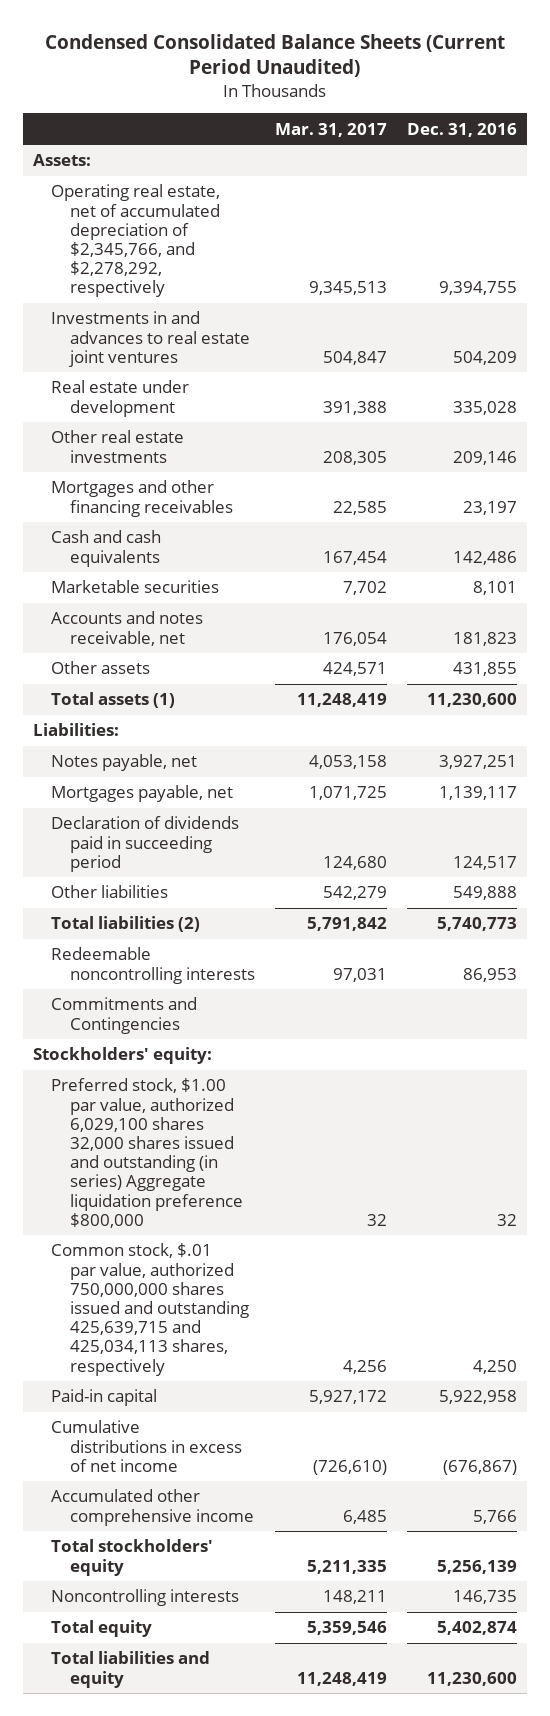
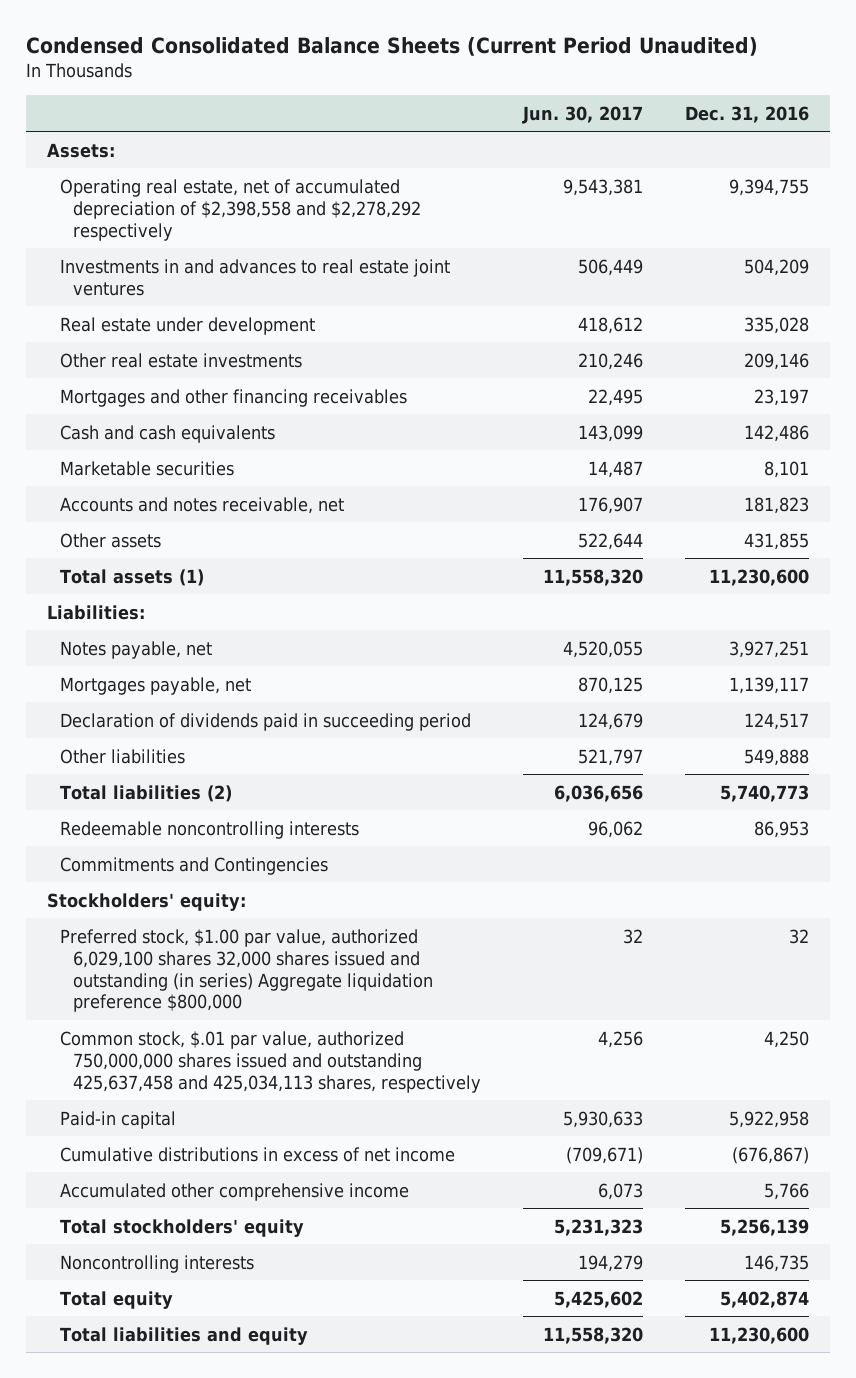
- | Mar. 31, 2017 | Dec. 31, 2016
+ | Jun. 30, 2017 | Dec. 31, 2016
- Operating real estate, net of accumulated depreciation of $2,345,766, and $2,278,292, respectively | 9,345,513 | 9,394,755
+ Operating real estate, net of accumulated depreciation of $2,398,558 and $2,278,292 respectively | 9,543,381 | 9,394,755
- Common stock, $.01 par value, authorized 750,000,000 shares issued and outstanding 425,639,715 and 425,034,113 shares, respectively | 4,256 | 4,250
+ Common stock, $.01 par value, authorized 750,000,000 shares issued and outstanding 425,637,458 and 425,034,113 shares, respectively | 4,256 | 4,250

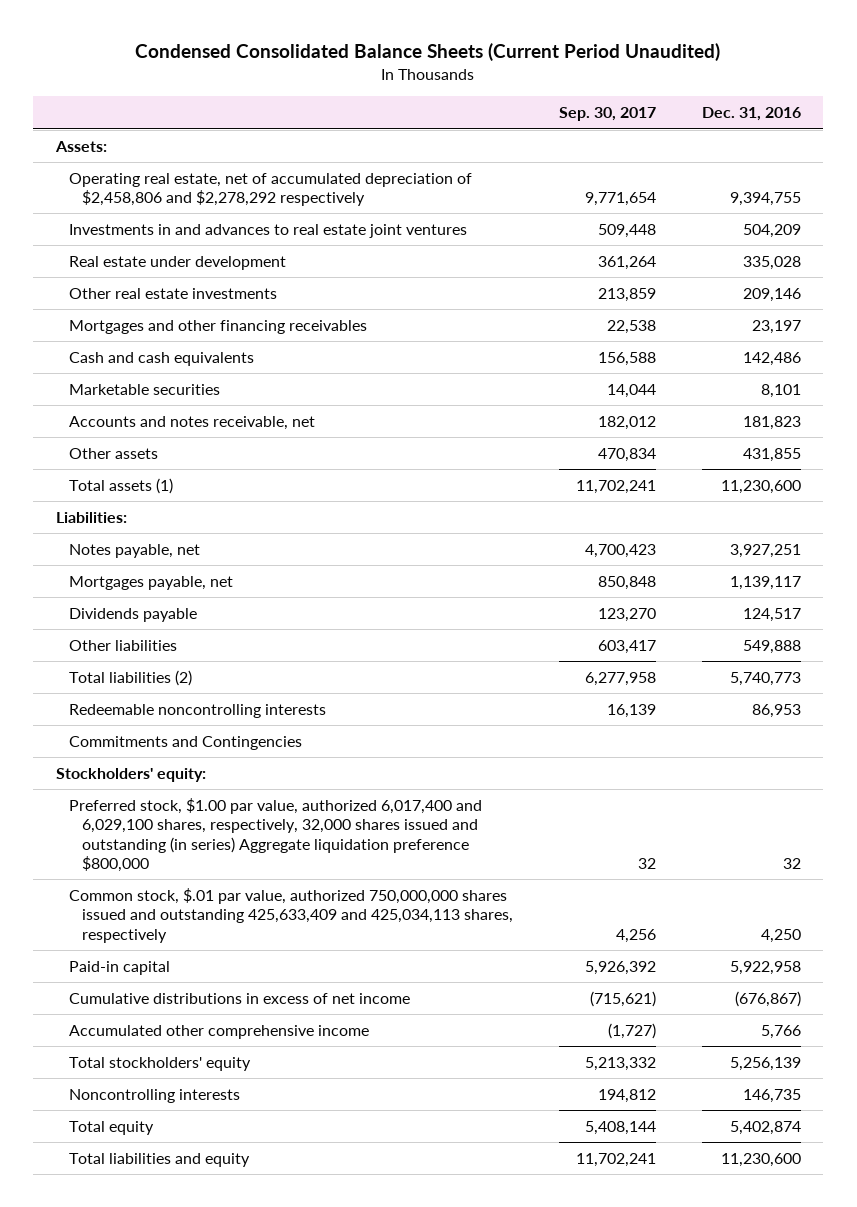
- | Jun. 30, 2017 | Dec. 31, 2016
+ | Sep. 30, 2017 | Dec. 31, 2016
- Operating real estate, net of accumulated depreciation of $2,398,558 and $2,278,292 respectively | 9,543,381 | 9,394,755
+ Operating real estate, net of accumulated depreciation of $2,458,806 and $2,278,292 respectively | 9,771,654 | 9,394,755
- Declaration of dividends paid in succeeding period | 124,679 | 124,517
+ Dividends payable | 123,270 | 124,517
- Preferred stock, $1.00 par value, authorized 6,029,100 shares 32,000 shares issued and outstanding (in series) Aggregate liquidation preference $800,000 | 32 | 32
- Common stock, $.01 par value, authorized 750,000,000 shares issued and outstanding 425,637,458 and 425,034,113 shares, respectively | 4,256 | 4,250
+ Preferred stock, $1.00 par value, authorized 6,017,400 and 6,029,100 shares, respectively, 32,000 shares issued and outstanding (in series) Aggregate liquidation preference $800,000 | 32 | 32
+ Common stock, $.01 par value, authorized 750,000,000 shares issued and outstanding 425,633,409 and 425,034,113 shares, respectively | 4,256 | 4,250

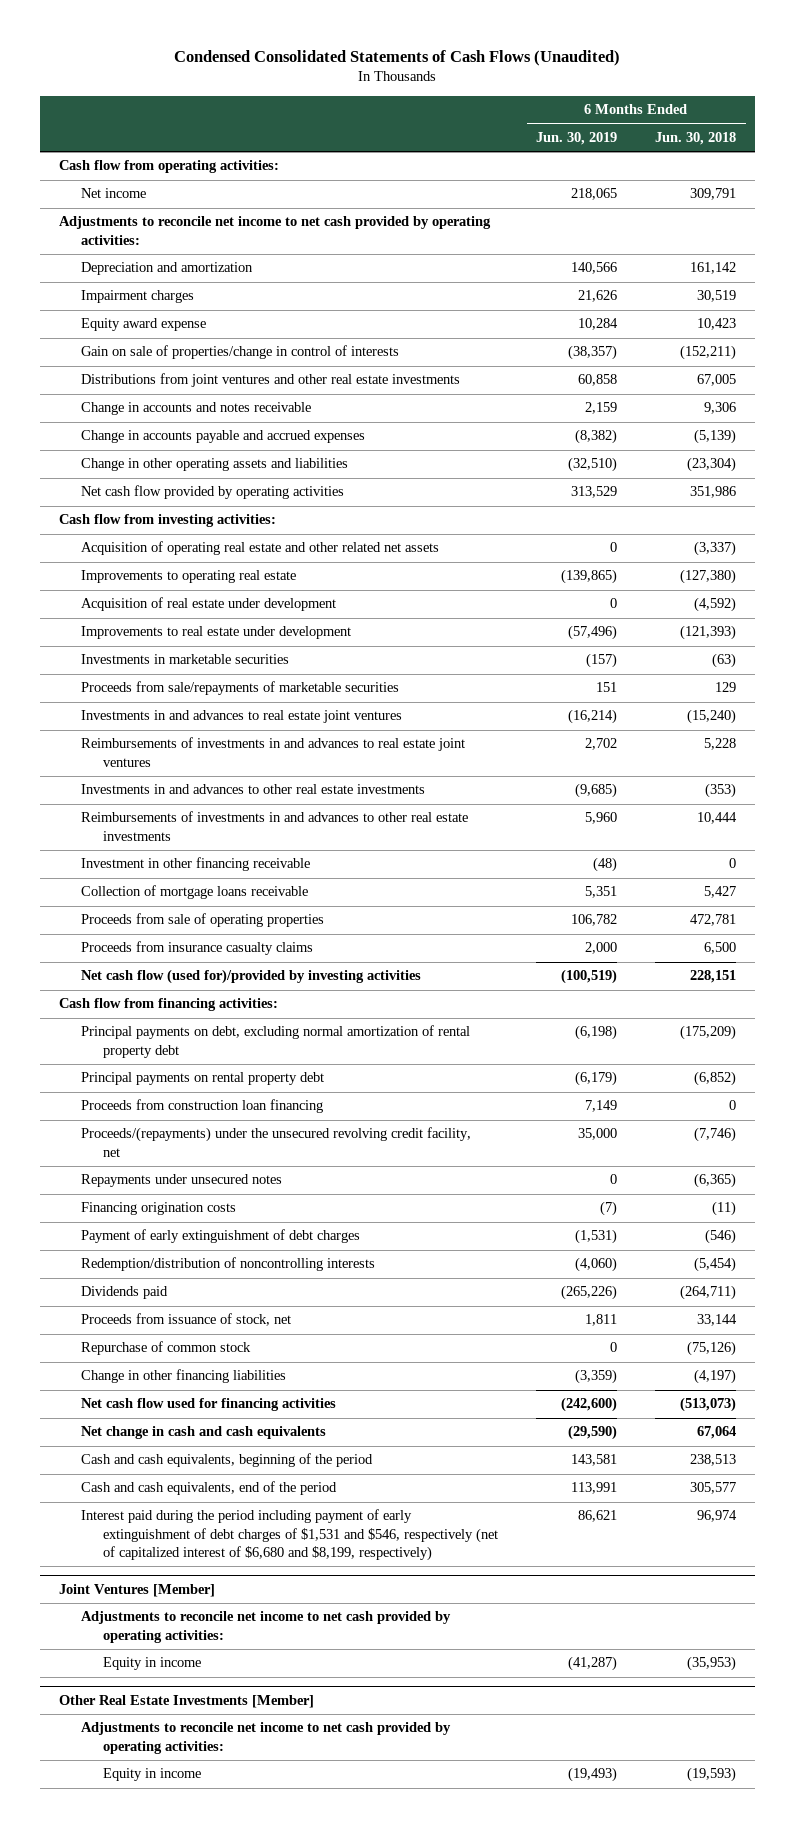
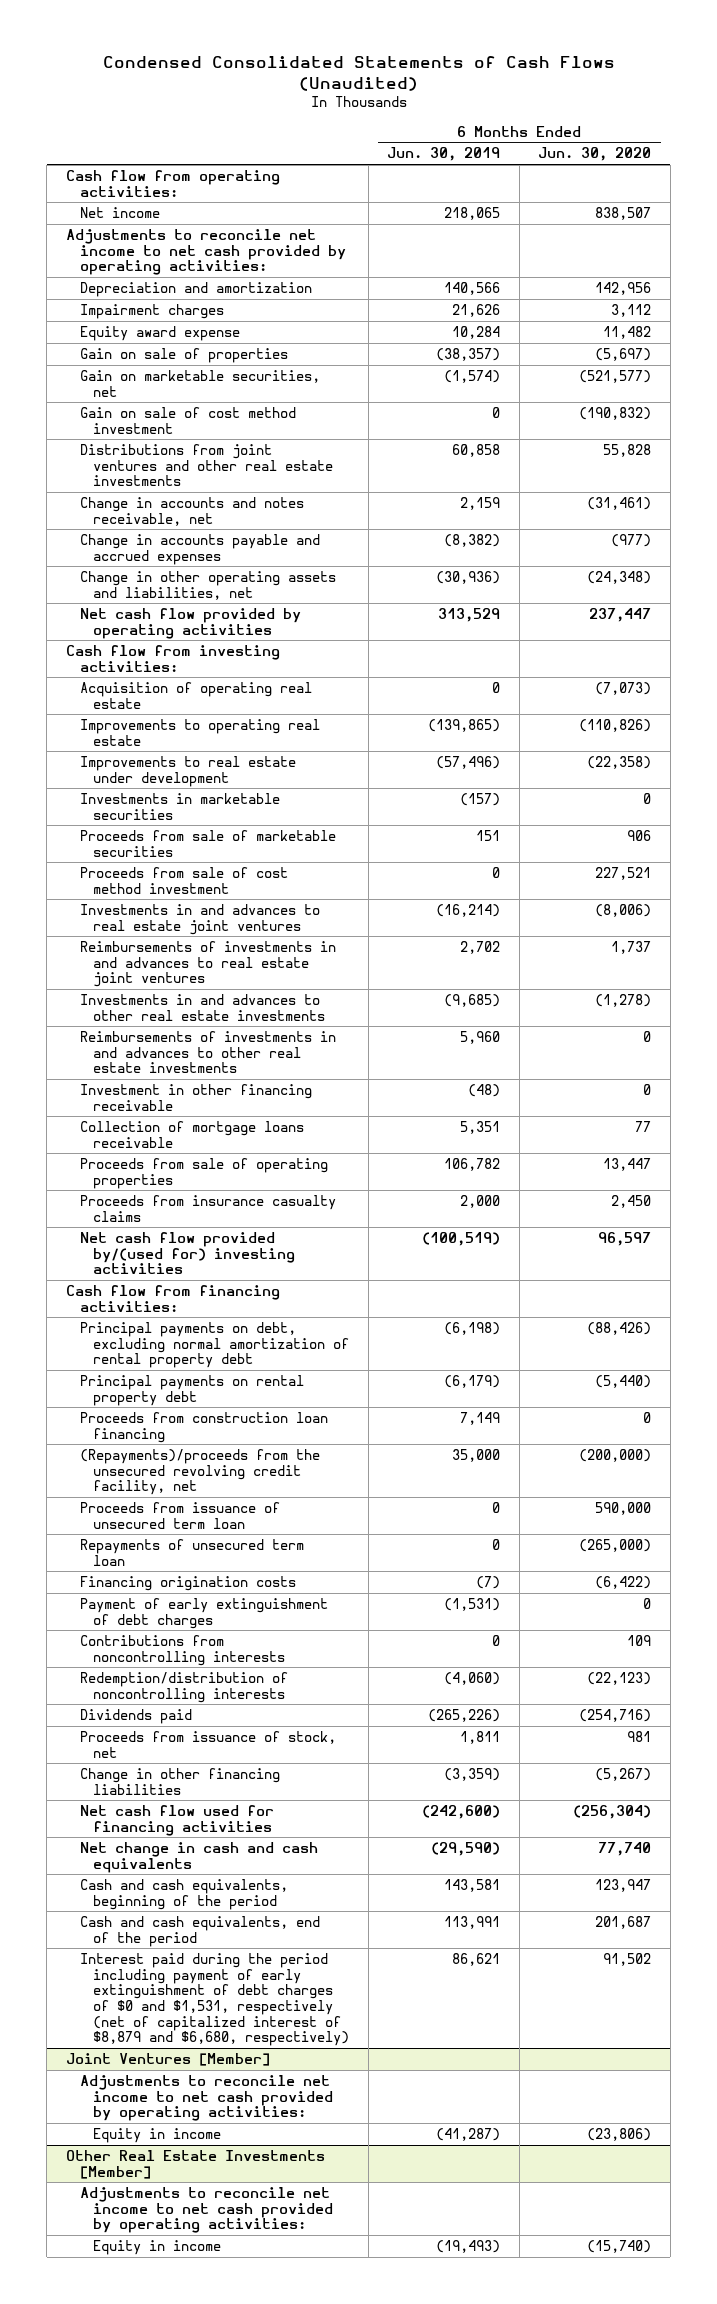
- | 6 Months Ended Jun. 30, 2019 | 6 Months Ended Jun. 30, 2018
+ | 6 Months Ended Jun. 30, 2019 | 6 Months Ended Jun. 30, 2020
- Gain on sale of properties/change in control of interests | (38,357) | (152,211)
+ Gain on sale of properties | (38,357) | (5,697)
+ Gain on marketable securities, net | (1,574) | (521,577)
+ Gain on sale of cost method investment | 0 | (190,832)
- Change in accounts and notes receivable | 2,159 | 9,306
+ Change in accounts and notes receivable, net | 2,159 | (31,461)
- Change in other operating assets and liabilities | (32,510) | (23,304)
+ Change in other operating assets and liabilities, net | (30,936) | (24,348)
- Acquisition of operating real estate and other related net assets | 0 | (3,337)
+ Acquisition of operating real estate | 0 | (7,073)
- Acquisition of real estate under development | 0 | (4,592)
- Proceeds from sale/repayments of marketable securities | 151 | 129
+ Proceeds from sale of marketable securities | 151 | 906
+ Proceeds from sale of cost method investment | 0 | 227,521
- Net cash flow (used for)/provided by investing activities | (100,519) | 228,151
+ Net cash flow provided by/(used for) investing activities | (100,519) | 96,597
- Proceeds/(repayments) under the unsecured revolving credit facility, net | 35,000 | (7,746)
- Repayments under unsecured notes | 0 | (6,365)
+ (Repayments)/proceeds from the unsecured revolving credit facility, net | 35,000 | (200,000)
+ Proceeds from issuance of unsecured term loan | 0 | 590,000
+ Repayments of unsecured term loan | 0 | (265,000)
+ Contributions from noncontrolling interests | 0 | 109
- Repurchase of common stock | 0 | (75,126)
- Interest paid during the period including payment of early extinguishment of debt charges of $1,531 and $546, respectively (net of capitalized interest of $6,680 and $8,199, respectively) | 86,621 | 96,974
+ Interest paid during the period including payment of early extinguishment of debt charges of $0 and $1,531, respectively (net of capitalized interest of $8,879 and $6,680, respectively) | 86,621 | 91,502

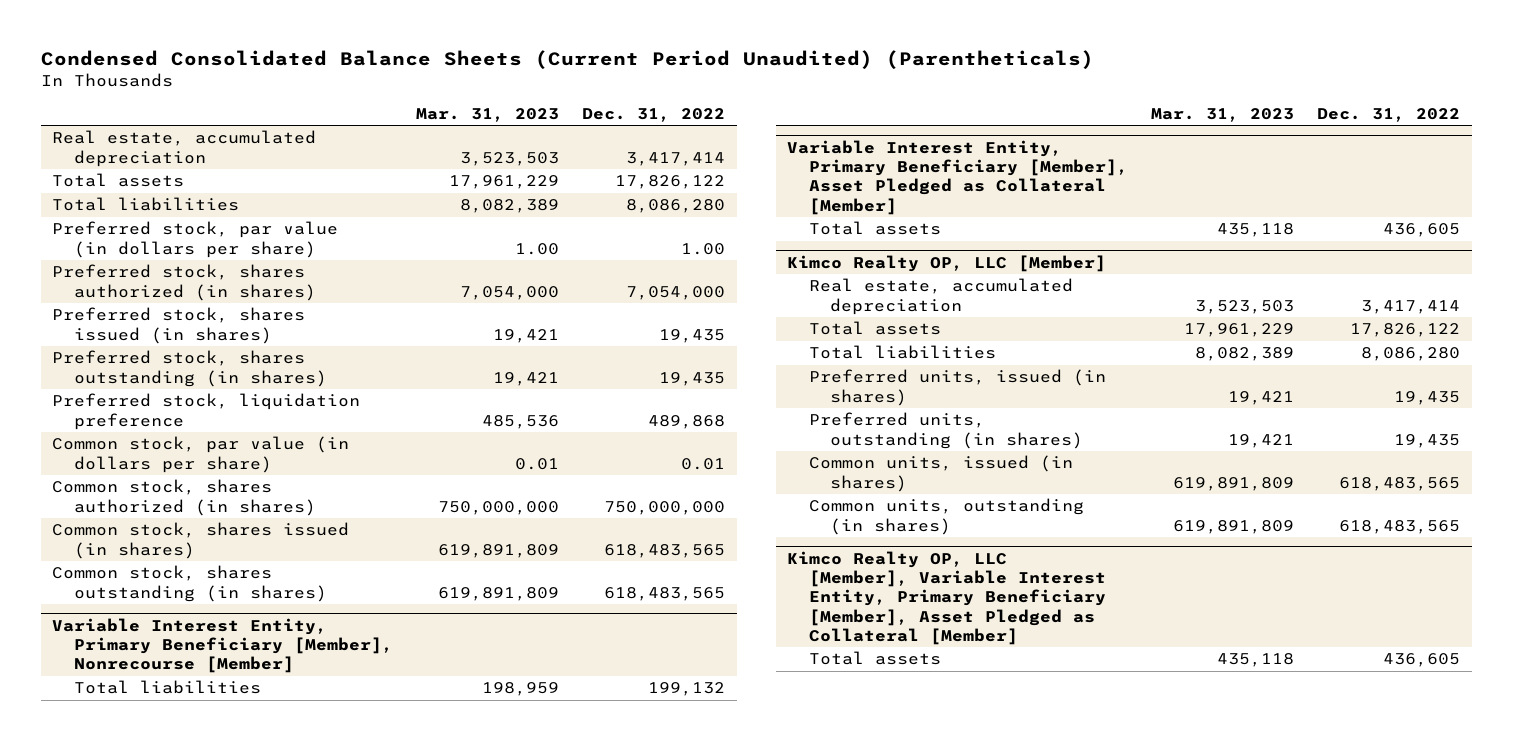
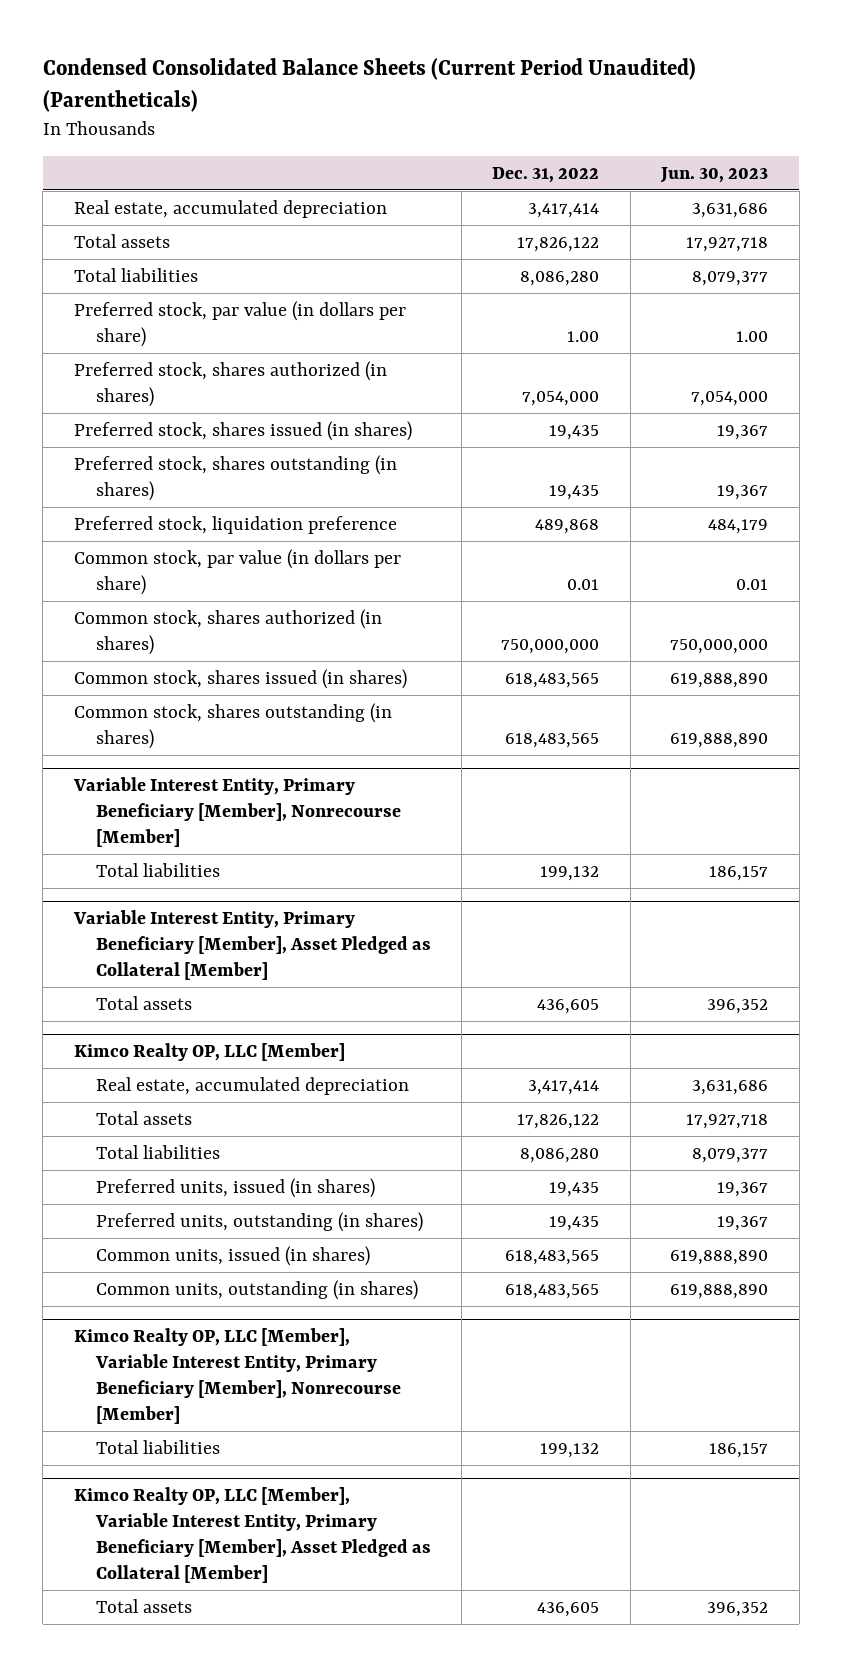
- | Mar. 31, 2023 | Dec. 31, 2022
+ | Dec. 31, 2022 | Jun. 30, 2023
+ Kimco Realty OP, LLC [Member], Variable Interest Entity, Primary Beneficiary [Member], Nonrecourse [Member]
+ Total liabilities | 199,132 | 186,157

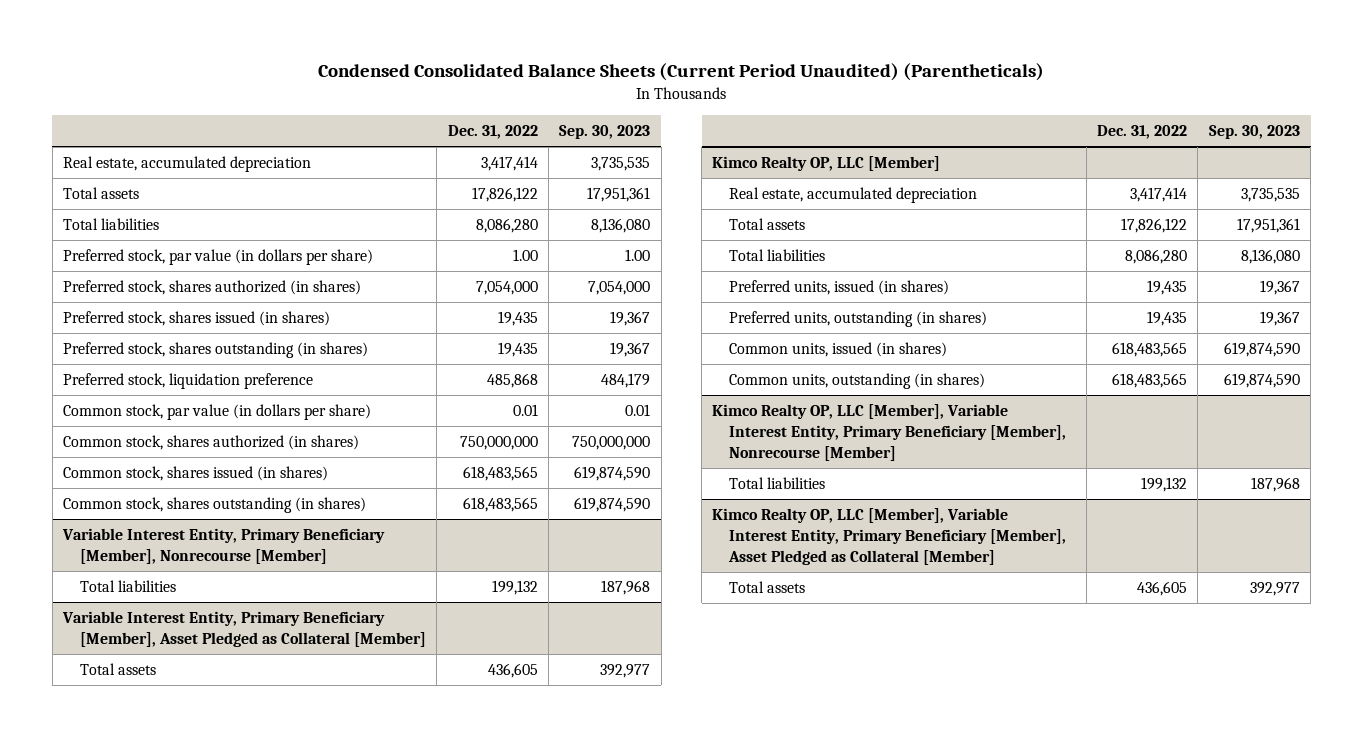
- | Dec. 31, 2022 | Jun. 30, 2023
+ | Dec. 31, 2022 | Sep. 30, 2023
- Preferred stock, liquidation preference | 489,868 | 484,179
+ Preferred stock, liquidation preference | 485,868 | 484,179

